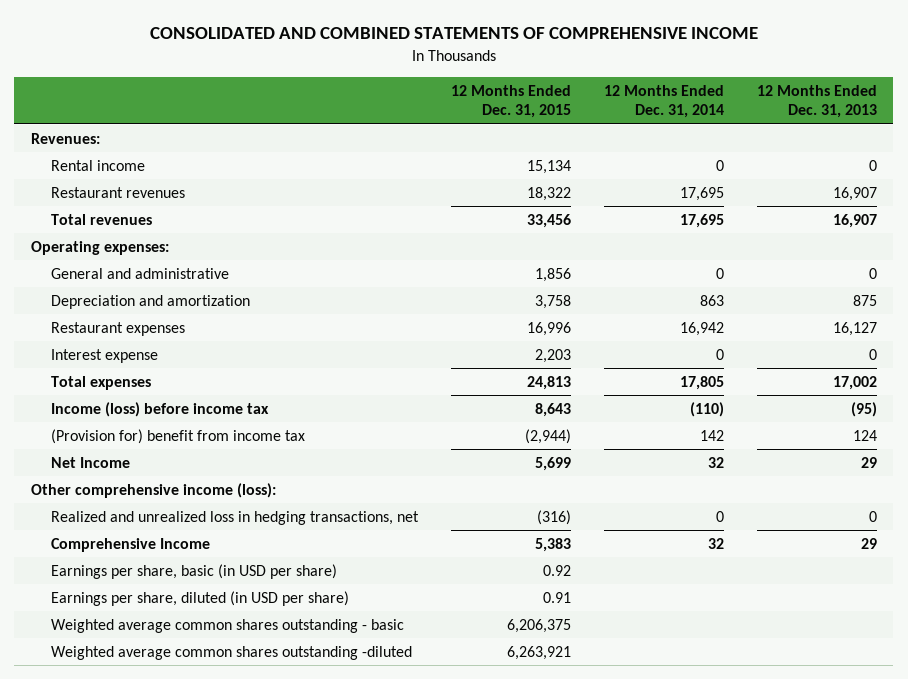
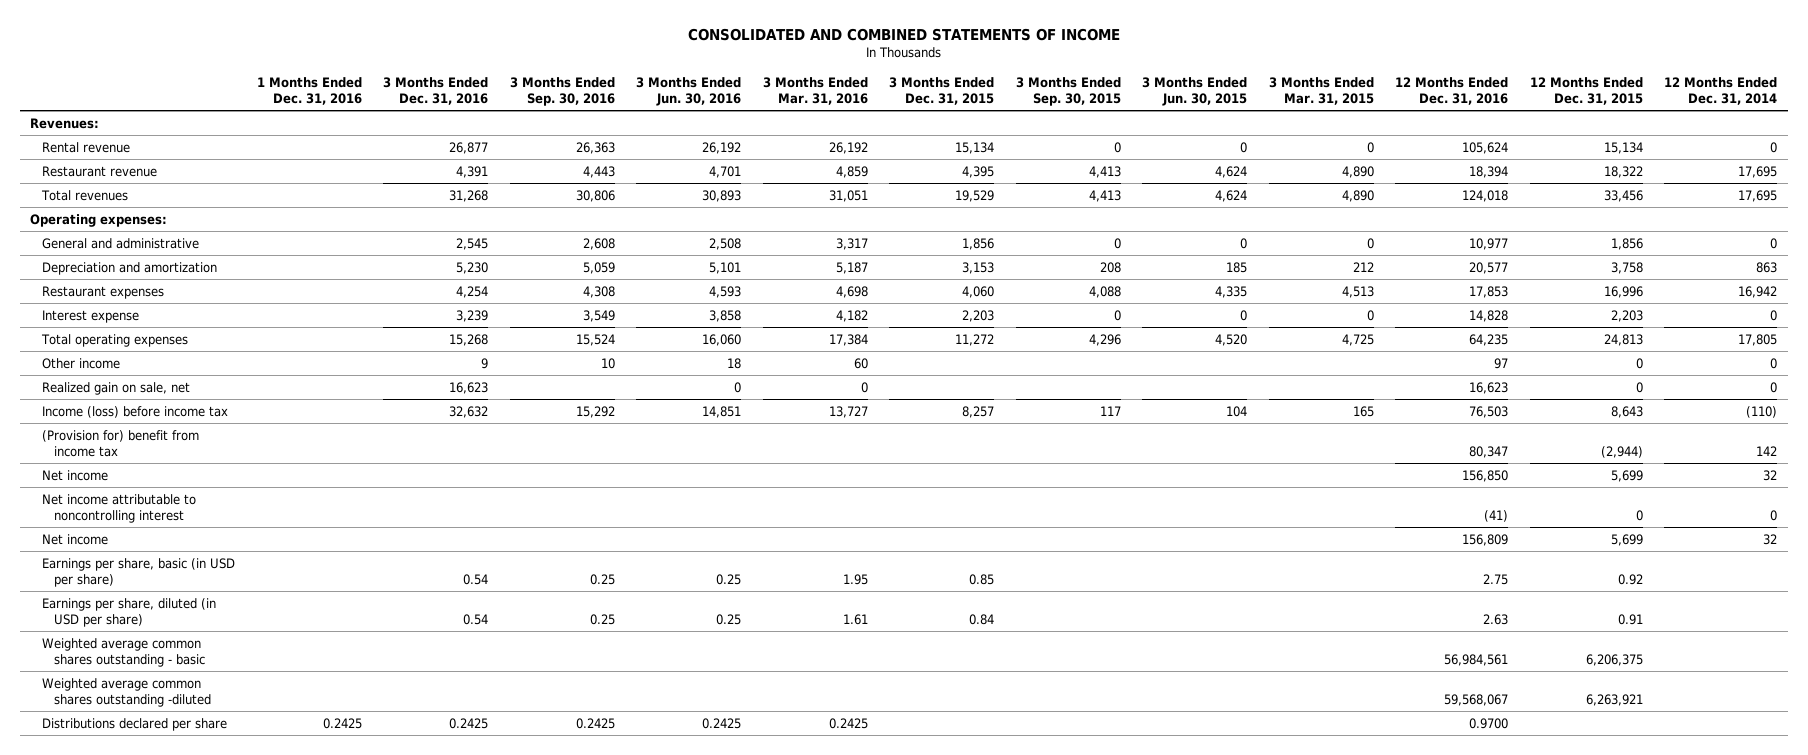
- CONSOLIDATED AND COMBINED STATEMENTS OF COMPREHENSIVE INCOME
+ CONSOLIDATED AND COMBINED STATEMENTS OF INCOME
- | 12 Months Ended Dec. 31, 2015 | 12 Months Ended Dec. 31, 2014 | 12 Months Ended Dec. 31, 2013
+ | 1 Months Ended Dec. 31, 2016 | 3 Months Ended Dec. 31, 2016 | 3 Months Ended Sep. 30, 2016 | 3 Months Ended Jun. 30, 2016 | 3 Months Ended Mar. 31, 2016 | 3 Months Ended Dec. 31, 2015 | 3 Months Ended Sep. 30, 2015 | 3 Months Ended Jun. 30, 2015 | 3 Months Ended Mar. 31, 2015 | 12 Months Ended Dec. 31, 2016 | 12 Months Ended Dec. 31, 2015 | 12 Months Ended Dec. 31, 2014
- Rental income | 15,134 | 0 | 0
- Restaurant revenues | 18,322 | 17,695 | 16,907
+ Rental revenue | | 26,877 | 26,363 | 26,192 | 26,192 | 15,134 | 0 | 0 | 0 | 105,624 | 15,134 | 0
+ Restaurant revenue | | 4,391 | 4,443 | 4,701 | 4,859 | 4,395 | 4,413 | 4,624 | 4,890 | 18,394 | 18,322 | 17,695
- Total expenses | 24,813 | 17,805 | 17,002
+ Total operating expenses | | 15,268 | 15,524 | 16,060 | 17,384 | 11,272 | 4,296 | 4,520 | 4,725 | 64,235 | 24,813 | 17,805
+ Other income | | 9 | 10 | 18 | 60 | | | | | 97 | 0 | 0
+ Realized gain on sale, net | | 16,623 | | 0 | 0 | | | | | 16,623 | 0 | 0
- Net Income | 5,699 | 32 | 29
- Other comprehensive income (loss):
- Realized and unrealized loss in hedging transactions, net | (316) | 0 | 0
- Comprehensive Income | 5,383 | 32 | 29
+ Net income | | | | | | | | | | 156,850 | 5,699 | 32
+ Net income attributable to noncontrolling interest | | | | | | | | | | (41) | 0 | 0
+ Net income | | | | | | | | | | 156,809 | 5,699 | 32
+ Distributions declared per share | 0.2425 | 0.2425 | 0.2425 | 0.2425 | 0.2425 | | | | | 0.9700 | |

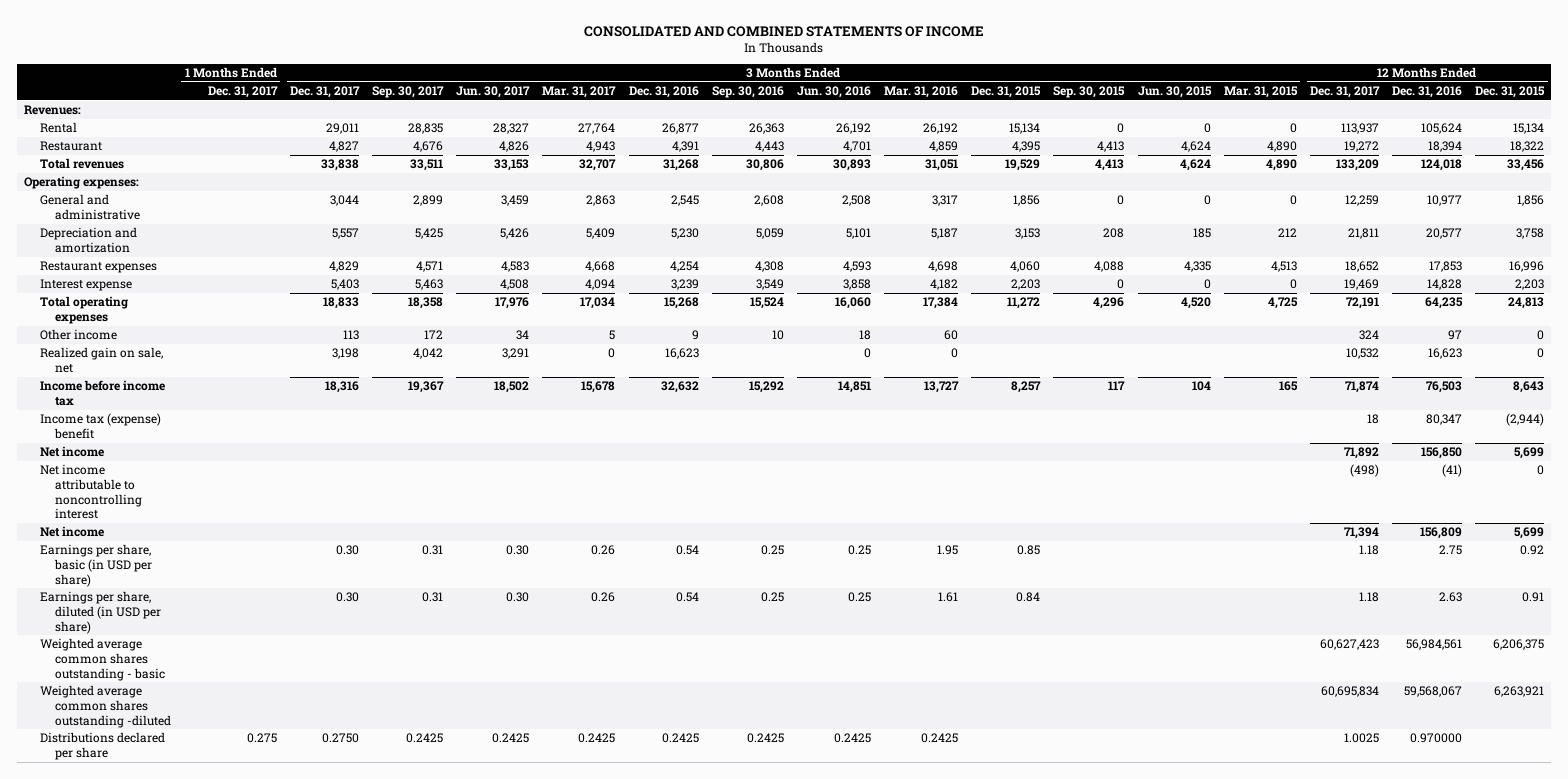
- | 1 Months Ended Dec. 31, 2016 | 3 Months Ended Dec. 31, 2016 | 3 Months Ended Sep. 30, 2016 | 3 Months Ended Jun. 30, 2016 | 3 Months Ended Mar. 31, 2016 | 3 Months Ended Dec. 31, 2015 | 3 Months Ended Sep. 30, 2015 | 3 Months Ended Jun. 30, 2015 | 3 Months Ended Mar. 31, 2015 | 12 Months Ended Dec. 31, 2016 | 12 Months Ended Dec. 31, 2015 | 12 Months Ended Dec. 31, 2014
+ | 1 Months Ended Dec. 31, 2017 | 3 Months Ended Dec. 31, 2017 | 3 Months Ended Sep. 30, 2017 | 3 Months Ended Jun. 30, 2017 | 3 Months Ended Mar. 31, 2017 | 3 Months Ended Dec. 31, 2016 | 3 Months Ended Sep. 30, 2016 | 3 Months Ended Jun. 30, 2016 | 3 Months Ended Mar. 31, 2016 | 3 Months Ended Dec. 31, 2015 | 3 Months Ended Sep. 30, 2015 | 3 Months Ended Jun. 30, 2015 | 3 Months Ended Mar. 31, 2015 | 12 Months Ended Dec. 31, 2017 | 12 Months Ended Dec. 31, 2016 | 12 Months Ended Dec. 31, 2015
- Rental revenue | | 26,877 | 26,363 | 26,192 | 26,192 | 15,134 | 0 | 0 | 0 | 105,624 | 15,134 | 0
- Restaurant revenue | | 4,391 | 4,443 | 4,701 | 4,859 | 4,395 | 4,413 | 4,624 | 4,890 | 18,394 | 18,322 | 17,695
+ Rental | | 29,011 | 28,835 | 28,327 | 27,764 | 26,877 | 26,363 | 26,192 | 26,192 | 15,134 | 0 | 0 | 0 | 113,937 | 105,624 | 15,134
+ Restaurant | | 4,827 | 4,676 | 4,826 | 4,943 | 4,391 | 4,443 | 4,701 | 4,859 | 4,395 | 4,413 | 4,624 | 4,890 | 19,272 | 18,394 | 18,322
- Income (loss) before income tax | | 32,632 | 15,292 | 14,851 | 13,727 | 8,257 | 117 | 104 | 165 | 76,503 | 8,643 | (110)
- (Provision for) benefit from income tax | | | | | | | | | | 80,347 | (2,944) | 142
+ Income before income tax | | 18,316 | 19,367 | 18,502 | 15,678 | 32,632 | 15,292 | 14,851 | 13,727 | 8,257 | 117 | 104 | 165 | 71,874 | 76,503 | 8,643
+ Income tax (expense) benefit | | | | | | | | | | | | | | 18 | 80,347 | (2,944)
- Distributions declared per share | 0.2425 | 0.2425 | 0.2425 | 0.2425 | 0.2425 | | | | | 0.9700 | |
+ Distributions declared per share | 0.275 | 0.2750 | 0.2425 | 0.2425 | 0.2425 | 0.2425 | 0.2425 | 0.2425 | 0.2425 | | | | | 1.0025 | 0.970000 |

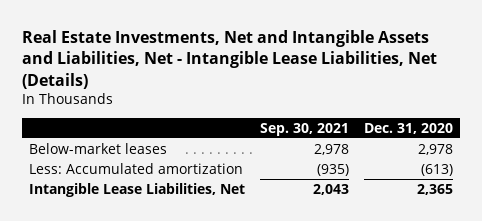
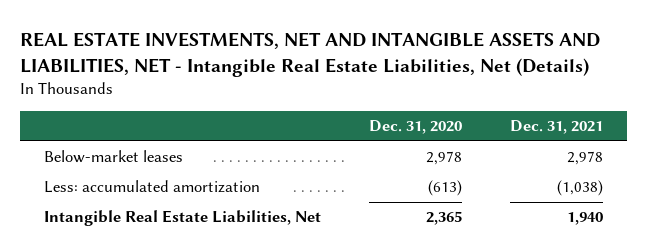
- Real Estate Investments, Net and Intangible Assets and Liabilities, Net - Intangible Lease Liabilities, Net (Details)
+ REAL ESTATE INVESTMENTS, NET AND INTANGIBLE ASSETS AND LIABILITIES, NET - Intangible Real Estate Liabilities, Net (Details)
- | Sep. 30, 2021 | Dec. 31, 2020
+ | Dec. 31, 2020 | Dec. 31, 2021
- Less: Accumulated amortization | (935) | (613)
- Intangible Lease Liabilities, Net | 2,043 | 2,365
+ Less: accumulated amortization | (613) | (1,038)
+ Intangible Real Estate Liabilities, Net | 2,365 | 1,940

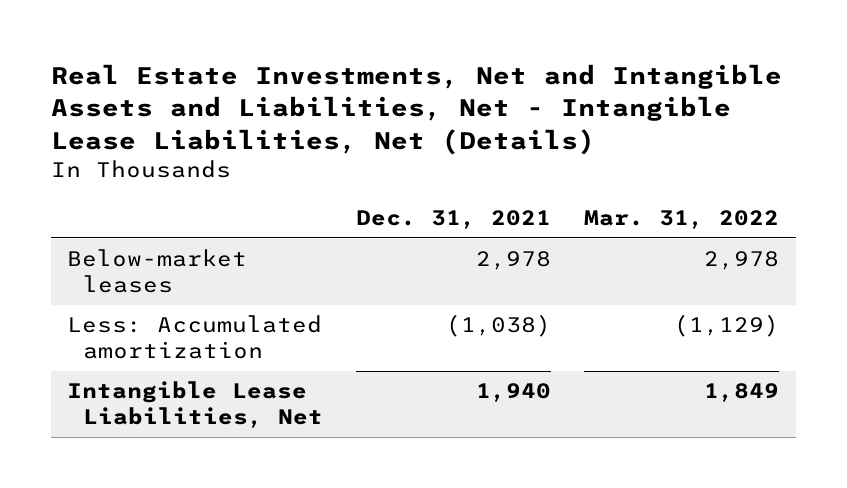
- REAL ESTATE INVESTMENTS, NET AND INTANGIBLE ASSETS AND LIABILITIES, NET - Intangible Real Estate Liabilities, Net (Details)
+ Real Estate Investments, Net and Intangible Assets and Liabilities, Net - Intangible Lease Liabilities, Net (Details)
- | Dec. 31, 2020 | Dec. 31, 2021
+ | Dec. 31, 2021 | Mar. 31, 2022
- Less: accumulated amortization | (613) | (1,038)
- Intangible Real Estate Liabilities, Net | 2,365 | 1,940
+ Less: Accumulated amortization | (1,038) | (1,129)
+ Intangible Lease Liabilities, Net | 1,940 | 1,849

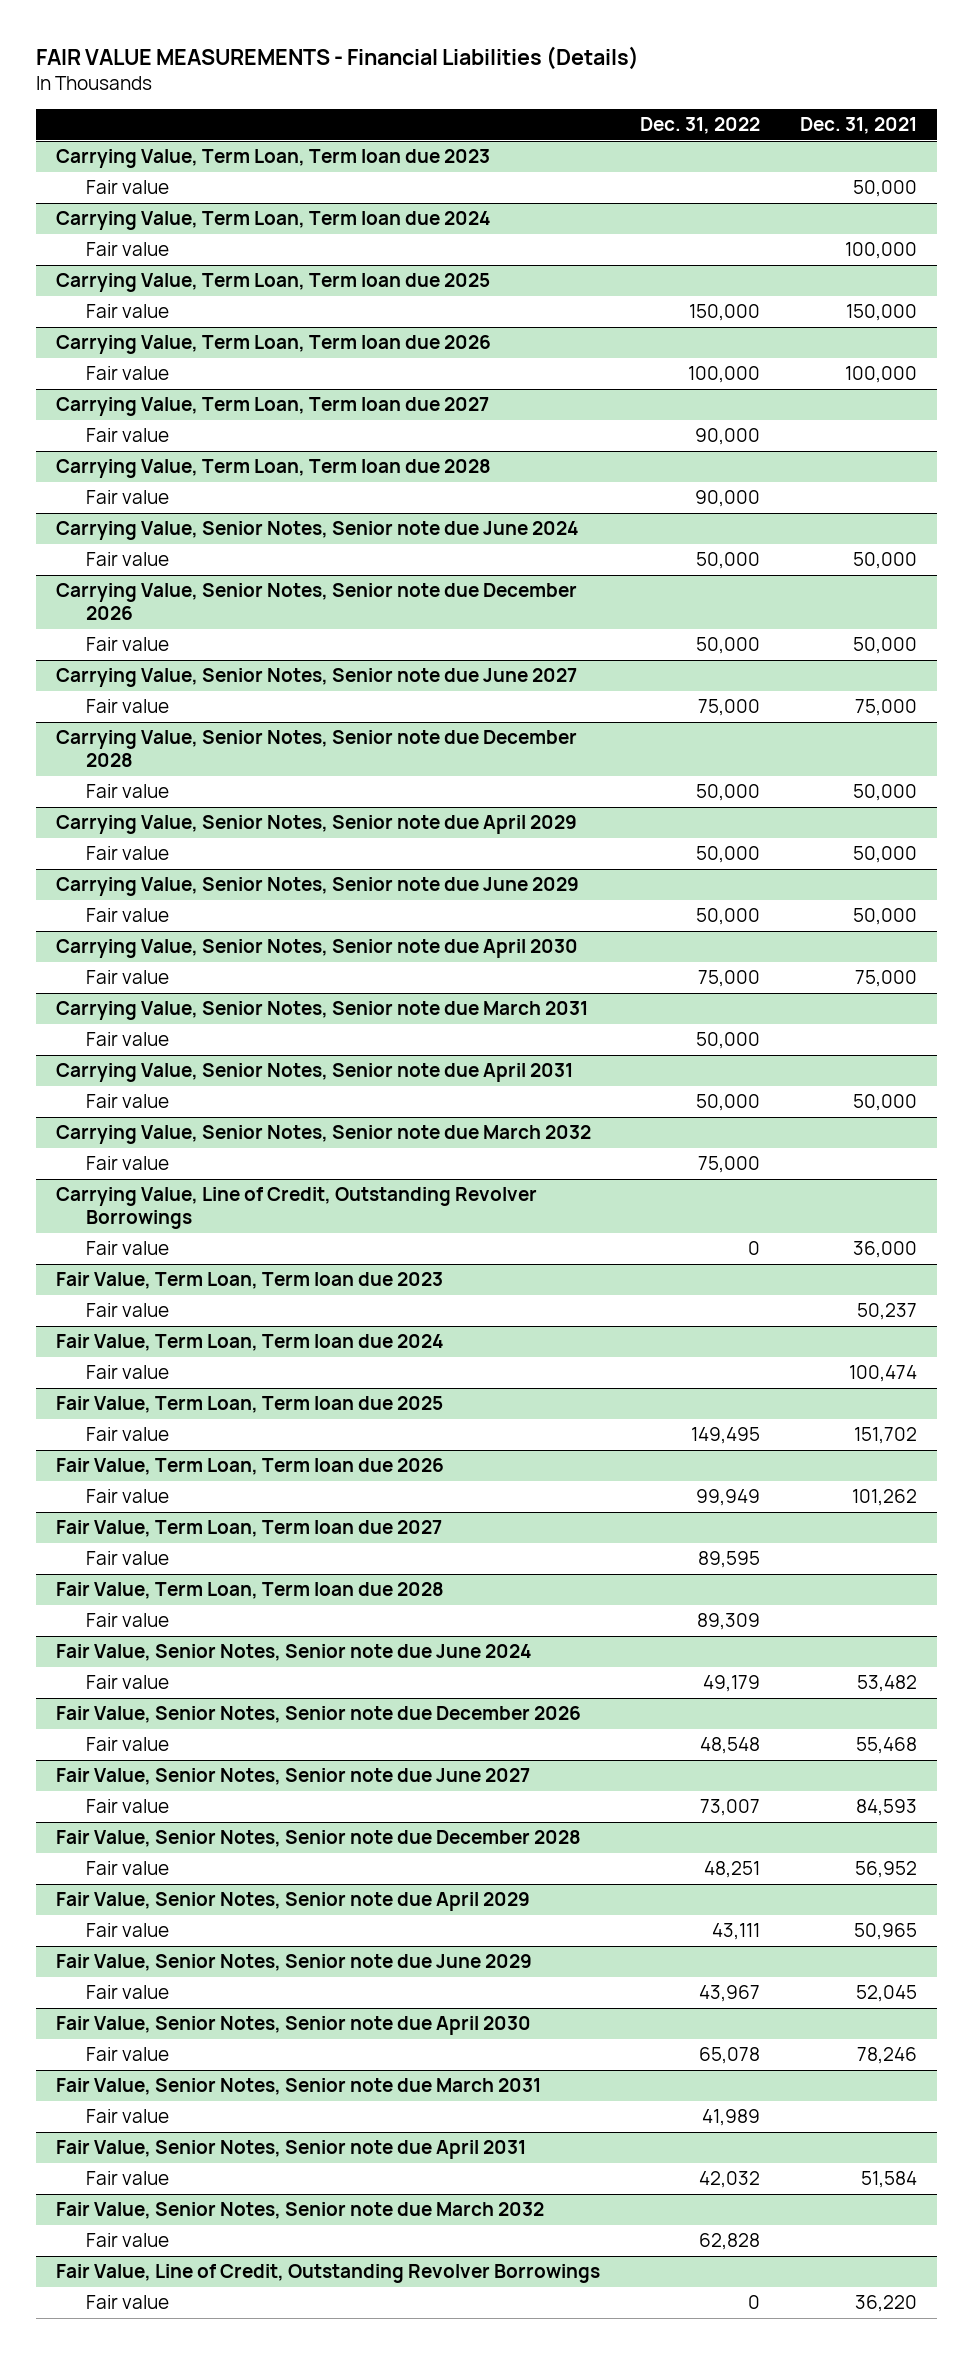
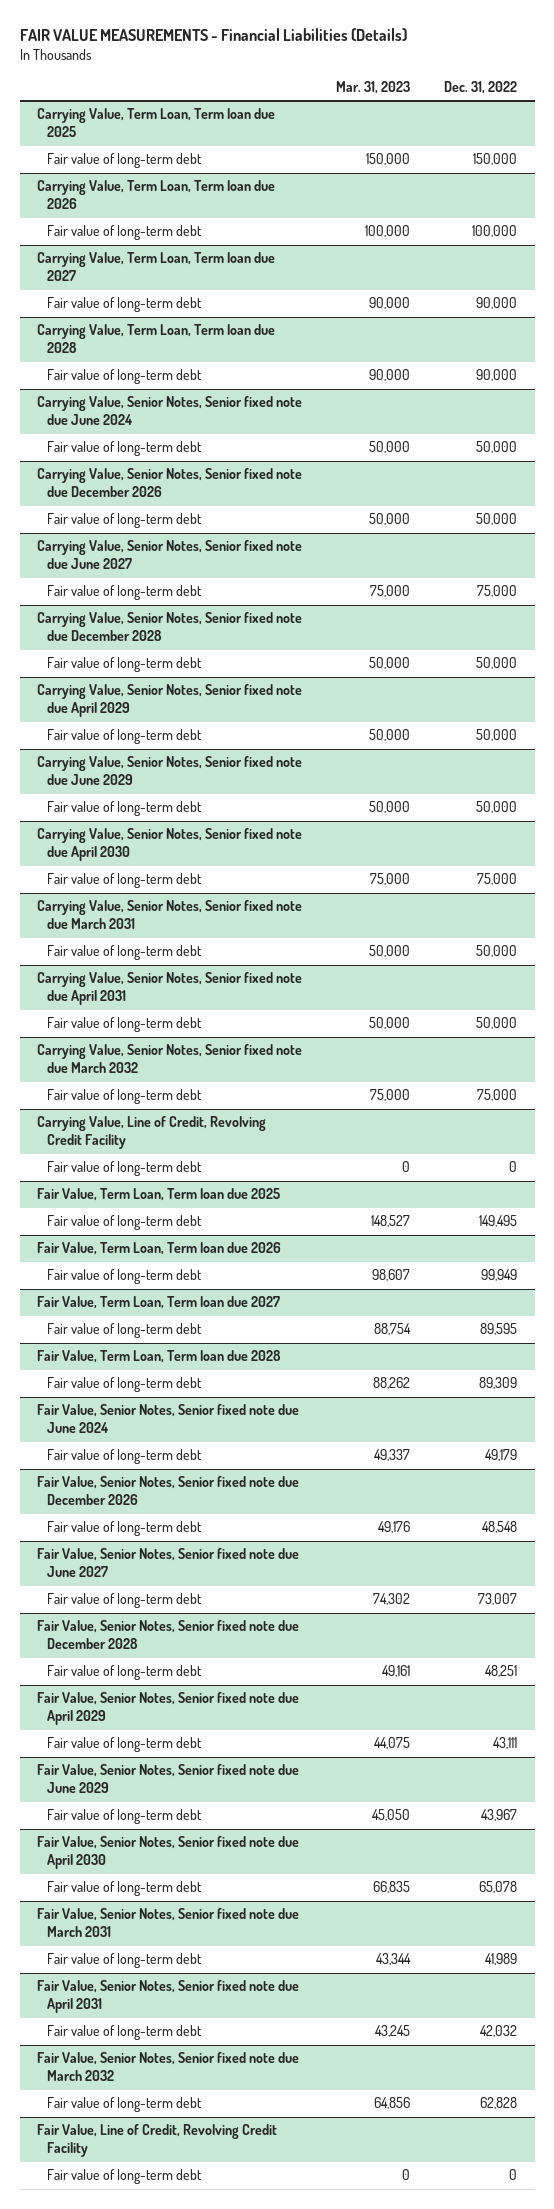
- | Dec. 31, 2022 | Dec. 31, 2021
+ | Mar. 31, 2023 | Dec. 31, 2022
- Carrying Value, Term Loan, Term loan due 2023
- Fair value | | 50,000
- Carrying Value, Term Loan, Term loan due 2024
- Fair value | | 100,000
@ Carrying Value, Term Loan, Term loan due 2025
- Fair value | 150,000 | 150,000
+ Fair value of long-term debt | 150,000 | 150,000
@ Carrying Value, Term Loan, Term loan due 2026
- Fair value | 100,000 | 100,000
+ Fair value of long-term debt | 100,000 | 100,000
@ Carrying Value, Term Loan, Term loan due 2027
- Fair value | 90,000 |
+ Fair value of long-term debt | 90,000 | 90,000
@ Carrying Value, Term Loan, Term loan due 2028
- Fair value | 90,000 |
- Carrying Value, Senior Notes, Senior note due June 2024
- Fair value | 50,000 | 50,000
- Carrying Value, Senior Notes, Senior note due December 2026
- Fair value | 50,000 | 50,000
- Carrying Value, Senior Notes, Senior note due June 2027
- Fair value | 75,000 | 75,000
- Carrying Value, Senior Notes, Senior note due December 2028
- Fair value | 50,000 | 50,000
- Carrying Value, Senior Notes, Senior note due April 2029
- Fair value | 50,000 | 50,000
- Carrying Value, Senior Notes, Senior note due June 2029
- Fair value | 50,000 | 50,000
- Carrying Value, Senior Notes, Senior note due April 2030
- Fair value | 75,000 | 75,000
- Carrying Value, Senior Notes, Senior note due March 2031
- Fair value | 50,000 |
- Carrying Value, Senior Notes, Senior note due April 2031
- Fair value | 50,000 | 50,000
- Carrying Value, Senior Notes, Senior note due March 2032
- Fair value | 75,000 |
- Carrying Value, Line of Credit, Outstanding Revolver Borrowings
- Fair value | 0 | 36,000
- Fair Value, Term Loan, Term loan due 2023
- Fair value | | 50,237
- Fair Value, Term Loan, Term loan due 2024
- Fair value | | 100,474
@ Carrying Value, Term Loan, Term loan due 2028
+ Fair value of long-term debt | 90,000 | 90,000
+ Carrying Value, Senior Notes, Senior fixed note due June 2024
+ Fair value of long-term debt | 50,000 | 50,000
+ Carrying Value, Senior Notes, Senior fixed note due December 2026
+ Fair value of long-term debt | 50,000 | 50,000
+ Carrying Value, Senior Notes, Senior fixed note due June 2027
+ Fair value of long-term debt | 75,000 | 75,000
+ Carrying Value, Senior Notes, Senior fixed note due December 2028
+ Fair value of long-term debt | 50,000 | 50,000
+ Carrying Value, Senior Notes, Senior fixed note due April 2029
+ Fair value of long-term debt | 50,000 | 50,000
+ Carrying Value, Senior Notes, Senior fixed note due June 2029
+ Fair value of long-term debt | 50,000 | 50,000
+ Carrying Value, Senior Notes, Senior fixed note due April 2030
+ Fair value of long-term debt | 75,000 | 75,000
+ Carrying Value, Senior Notes, Senior fixed note due March 2031
+ Fair value of long-term debt | 50,000 | 50,000
+ Carrying Value, Senior Notes, Senior fixed note due April 2031
+ Fair value of long-term debt | 50,000 | 50,000
+ Carrying Value, Senior Notes, Senior fixed note due March 2032
+ Fair value of long-term debt | 75,000 | 75,000
+ Carrying Value, Line of Credit, Revolving Credit Facility
+ Fair value of long-term debt | 0 | 0
@ Fair Value, Term Loan, Term loan due 2025
- Fair value | 149,495 | 151,702
+ Fair value of long-term debt | 148,527 | 149,495
@ Fair Value, Term Loan, Term loan due 2026
- Fair value | 99,949 | 101,262
+ Fair value of long-term debt | 98,607 | 99,949
@ Fair Value, Term Loan, Term loan due 2027
- Fair value | 89,595 |
+ Fair value of long-term debt | 88,754 | 89,595
@ Fair Value, Term Loan, Term loan due 2028
- Fair value | 89,309 |
- Fair Value, Senior Notes, Senior note due June 2024
- Fair value | 49,179 | 53,482
- Fair Value, Senior Notes, Senior note due December 2026
- Fair value | 48,548 | 55,468
- Fair Value, Senior Notes, Senior note due June 2027
- Fair value | 73,007 | 84,593
- Fair Value, Senior Notes, Senior note due December 2028
- Fair value | 48,251 | 56,952
- Fair Value, Senior Notes, Senior note due April 2029
- Fair value | 43,111 | 50,965
- Fair Value, Senior Notes, Senior note due June 2029
- Fair value | 43,967 | 52,045
- Fair Value, Senior Notes, Senior note due April 2030
- Fair value | 65,078 | 78,246
- Fair Value, Senior Notes, Senior note due March 2031
- Fair value | 41,989 |
- Fair Value, Senior Notes, Senior note due April 2031
- Fair value | 42,032 | 51,584
- Fair Value, Senior Notes, Senior note due March 2032
- Fair value | 62,828 |
- Fair Value, Line of Credit, Outstanding Revolver Borrowings
- Fair value | 0 | 36,220
@ Fair Value, Term Loan, Term loan due 2028
+ Fair value of long-term debt | 88,262 | 89,309
+ Fair Value, Senior Notes, Senior fixed note due June 2024
+ Fair value of long-term debt | 49,337 | 49,179
+ Fair Value, Senior Notes, Senior fixed note due December 2026
+ Fair value of long-term debt | 49,176 | 48,548
+ Fair Value, Senior Notes, Senior fixed note due June 2027
+ Fair value of long-term debt | 74,302 | 73,007
+ Fair Value, Senior Notes, Senior fixed note due December 2028
+ Fair value of long-term debt | 49,161 | 48,251
+ Fair Value, Senior Notes, Senior fixed note due April 2029
+ Fair value of long-term debt | 44,075 | 43,111
+ Fair Value, Senior Notes, Senior fixed note due June 2029
+ Fair value of long-term debt | 45,050 | 43,967
+ Fair Value, Senior Notes, Senior fixed note due April 2030
+ Fair value of long-term debt | 66,835 | 65,078
+ Fair Value, Senior Notes, Senior fixed note due March 2031
+ Fair value of long-term debt | 43,344 | 41,989
+ Fair Value, Senior Notes, Senior fixed note due April 2031
+ Fair value of long-term debt | 43,245 | 42,032
+ Fair Value, Senior Notes, Senior fixed note due March 2032
+ Fair value of long-term debt | 64,856 | 62,828
+ Fair Value, Line of Credit, Revolving Credit Facility
+ Fair value of long-term debt | 0 | 0

